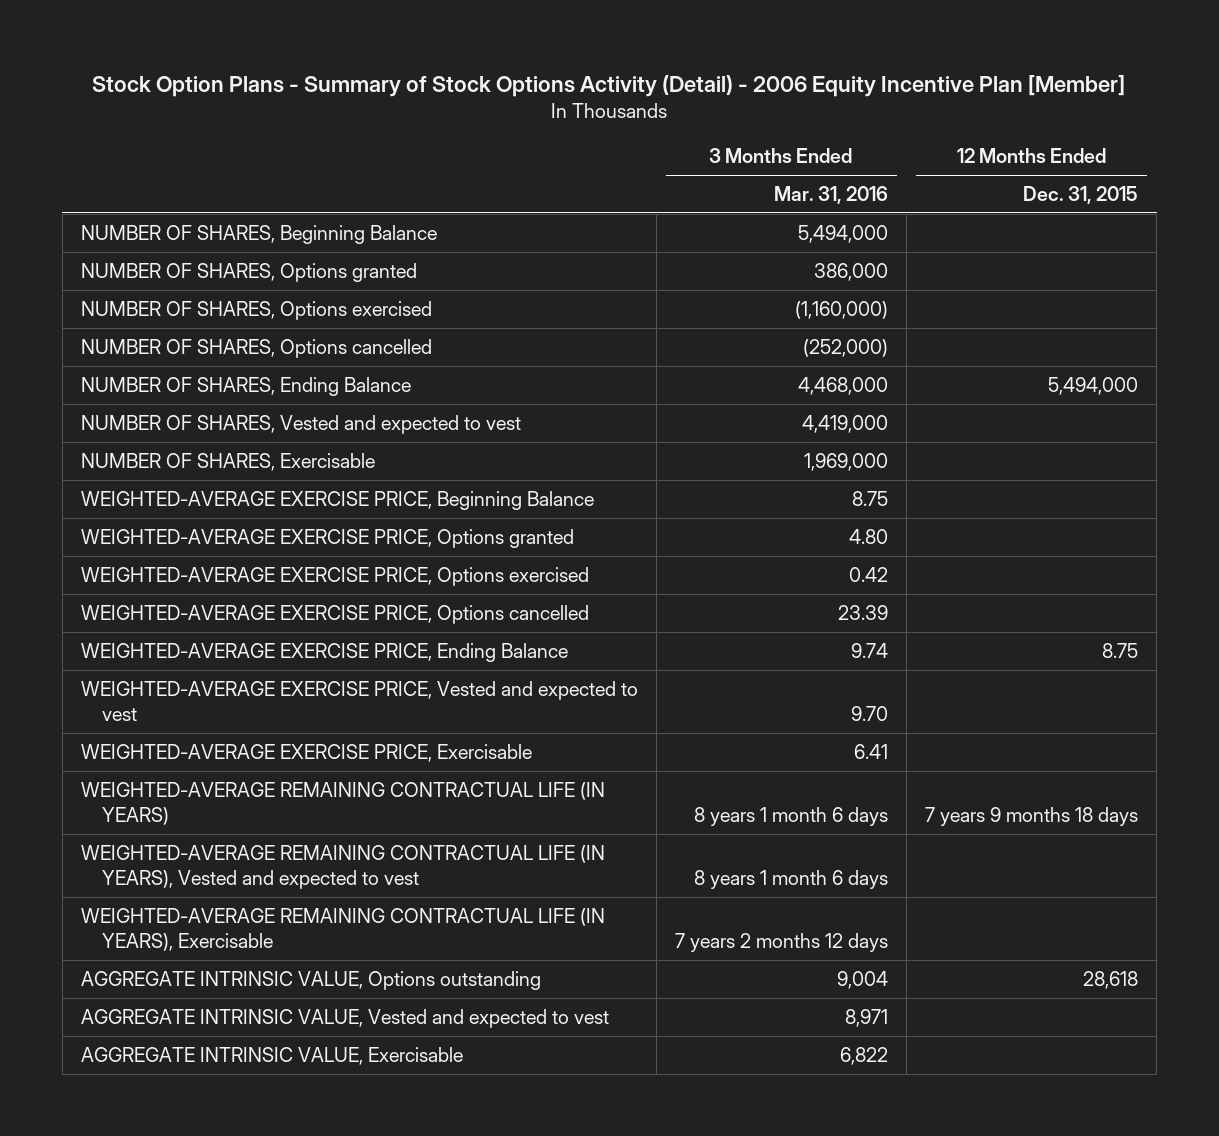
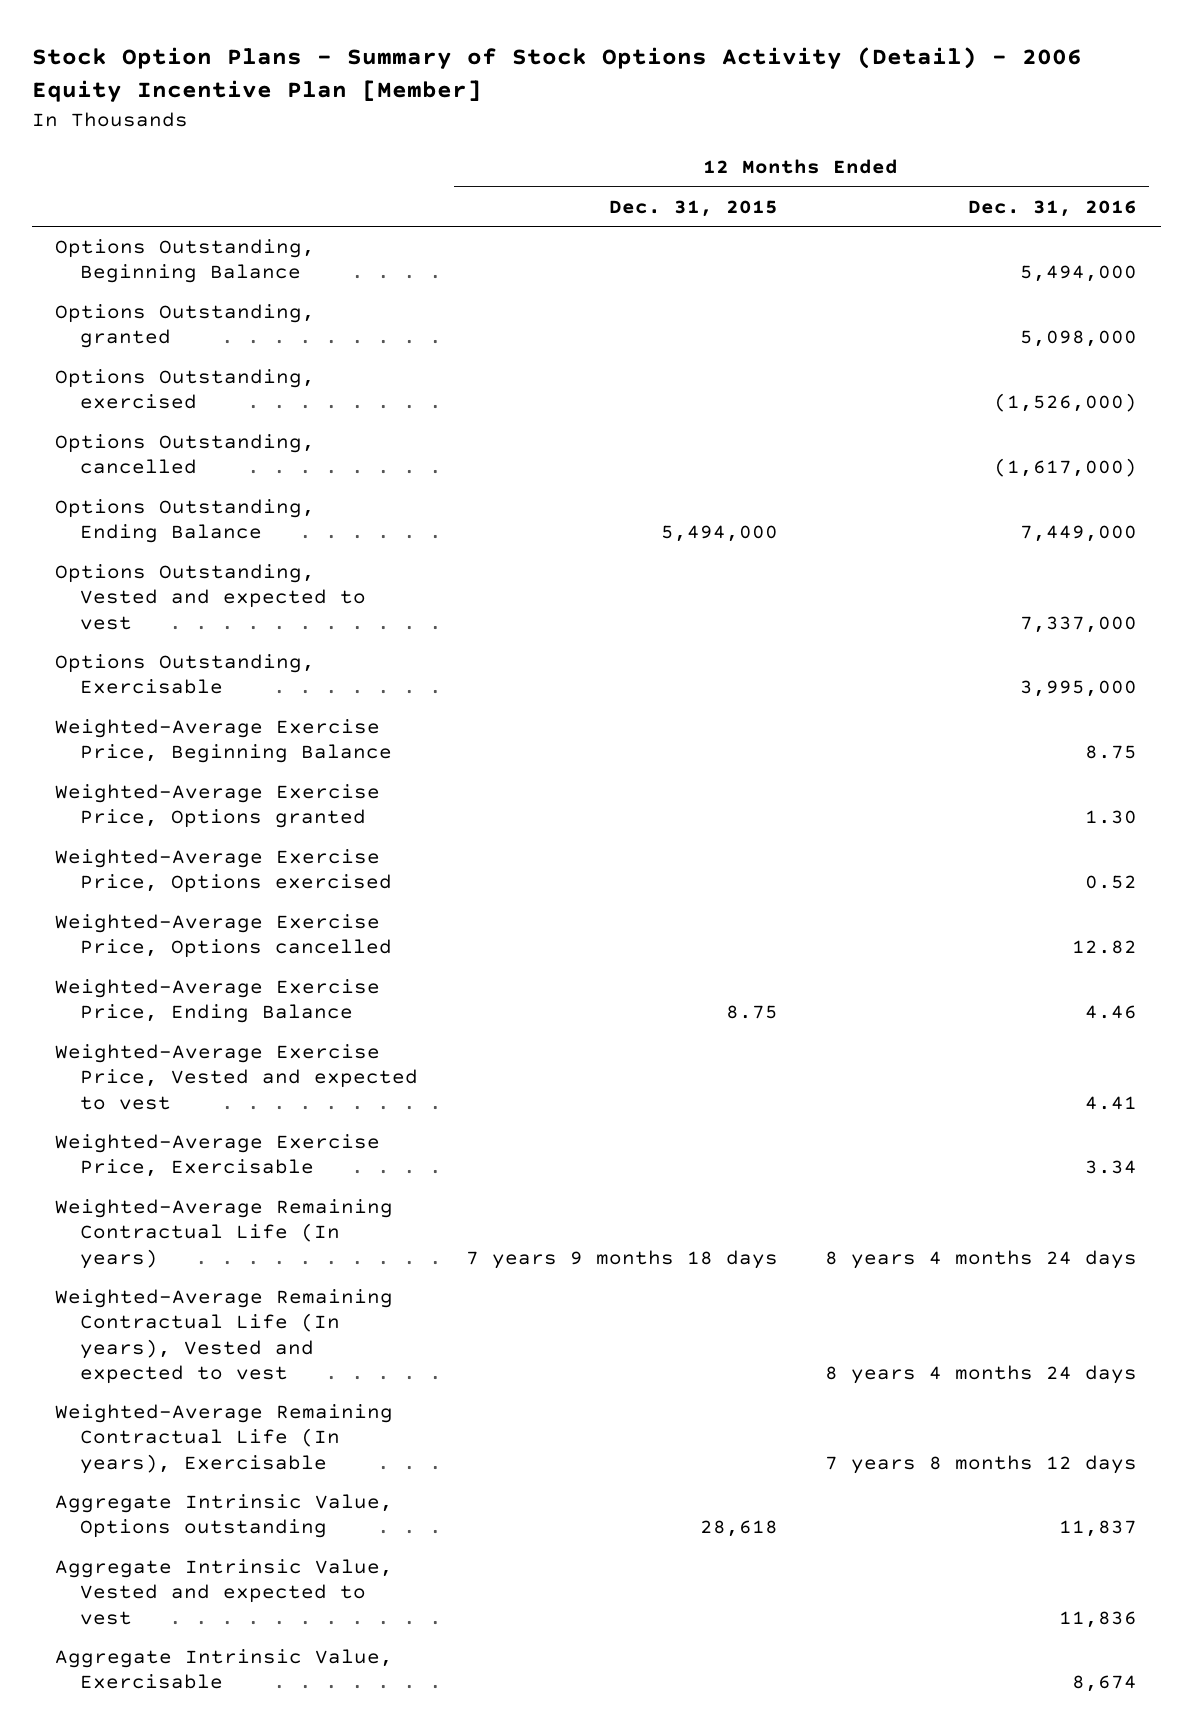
- | 3 Months Ended Mar. 31, 2016 | 12 Months Ended Dec. 31, 2015
+ | 12 Months Ended Dec. 31, 2015 | 12 Months Ended Dec. 31, 2016
- NUMBER OF SHARES, Beginning Balance | 5,494,000 |
- NUMBER OF SHARES, Options granted | 386,000 |
- NUMBER OF SHARES, Options exercised | (1,160,000) |
- NUMBER OF SHARES, Options cancelled | (252,000) |
- NUMBER OF SHARES, Ending Balance | 4,468,000 | 5,494,000
- NUMBER OF SHARES, Vested and expected to vest | 4,419,000 |
- NUMBER OF SHARES, Exercisable | 1,969,000 |
- WEIGHTED-AVERAGE EXERCISE PRICE, Beginning Balance | 8.75 |
- WEIGHTED-AVERAGE EXERCISE PRICE, Options granted | 4.80 |
- WEIGHTED-AVERAGE EXERCISE PRICE, Options exercised | 0.42 |
- WEIGHTED-AVERAGE EXERCISE PRICE, Options cancelled | 23.39 |
- WEIGHTED-AVERAGE EXERCISE PRICE, Ending Balance | 9.74 | 8.75
- WEIGHTED-AVERAGE EXERCISE PRICE, Vested and expected to vest | 9.70 |
- WEIGHTED-AVERAGE EXERCISE PRICE, Exercisable | 6.41 |
- WEIGHTED-AVERAGE REMAINING CONTRACTUAL LIFE (IN YEARS) | 8 years 1 month 6 days | 7 years 9 months 18 days
- WEIGHTED-AVERAGE REMAINING CONTRACTUAL LIFE (IN YEARS), Vested and expected to vest | 8 years 1 month 6 days |
- WEIGHTED-AVERAGE REMAINING CONTRACTUAL LIFE (IN YEARS), Exercisable | 7 years 2 months 12 days |
- AGGREGATE INTRINSIC VALUE, Options outstanding | 9,004 | 28,618
- AGGREGATE INTRINSIC VALUE, Vested and expected to vest | 8,971 |
- AGGREGATE INTRINSIC VALUE, Exercisable | 6,822 |
+ Options Outstanding, Beginning Balance | | 5,494,000
+ Options Outstanding, granted | | 5,098,000
+ Options Outstanding, exercised | | (1,526,000)
+ Options Outstanding, cancelled | | (1,617,000)
+ Options Outstanding, Ending Balance | 5,494,000 | 7,449,000
+ Options Outstanding, Vested and expected to vest | | 7,337,000
+ Options Outstanding, Exercisable | | 3,995,000
+ Weighted-Average Exercise Price, Beginning Balance | | 8.75
+ Weighted-Average Exercise Price, Options granted | | 1.30
+ Weighted-Average Exercise Price, Options exercised | | 0.52
+ Weighted-Average Exercise Price, Options cancelled | | 12.82
+ Weighted-Average Exercise Price, Ending Balance | 8.75 | 4.46
+ Weighted-Average Exercise Price, Vested and expected to vest | | 4.41
+ Weighted-Average Exercise Price, Exercisable | | 3.34
+ Weighted-Average Remaining Contractual Life (In years) | 7 years 9 months 18 days | 8 years 4 months 24 days
+ Weighted-Average Remaining Contractual Life (In years), Vested and expected to vest | | 8 years 4 months 24 days
+ Weighted-Average Remaining Contractual Life (In years), Exercisable | | 7 years 8 months 12 days
+ Aggregate Intrinsic Value, Options outstanding | 28,618 | 11,837
+ Aggregate Intrinsic Value, Vested and expected to vest | | 11,836
+ Aggregate Intrinsic Value, Exercisable | | 8,674

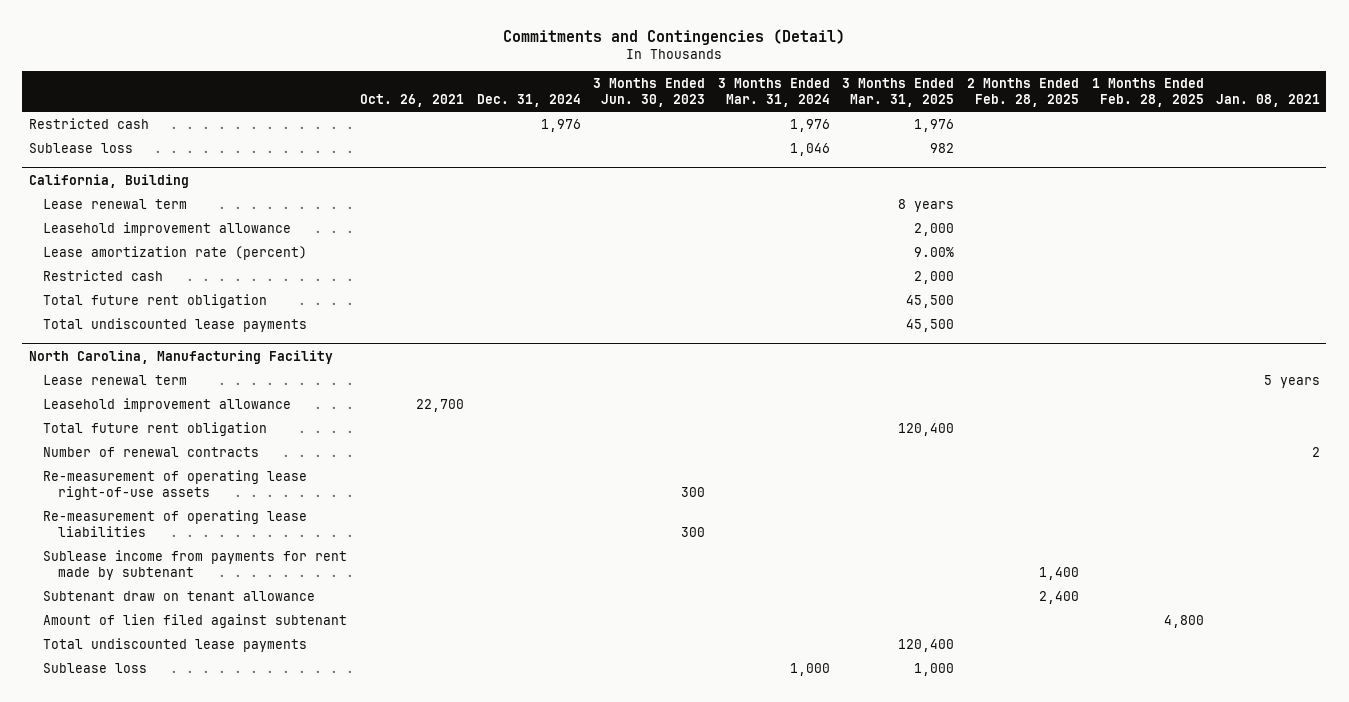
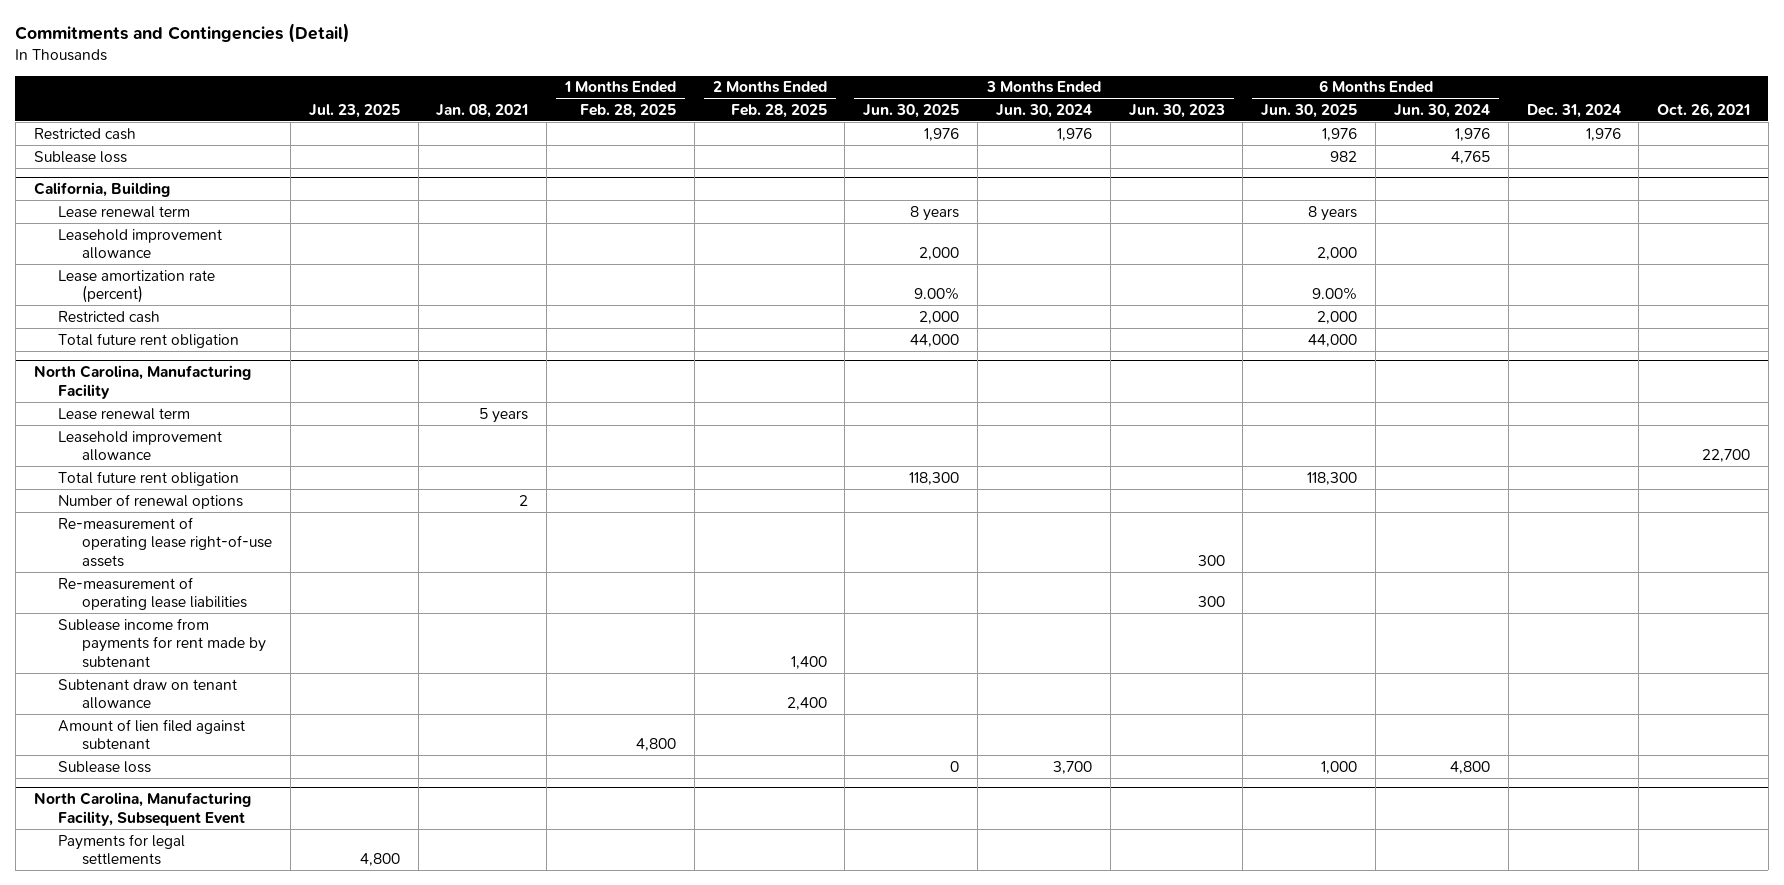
- | Oct. 26, 2021 | Dec. 31, 2024 | 3 Months Ended Jun. 30, 2023 | 3 Months Ended Mar. 31, 2024 | 3 Months Ended Mar. 31, 2025 | 2 Months Ended Feb. 28, 2025 | 1 Months Ended Feb. 28, 2025 | Jan. 08, 2021
+ | Jul. 23, 2025 | Jan. 08, 2021 | 1 Months Ended Feb. 28, 2025 | 2 Months Ended Feb. 28, 2025 | 3 Months Ended Jun. 30, 2025 | 3 Months Ended Jun. 30, 2024 | 3 Months Ended Jun. 30, 2023 | 6 Months Ended Jun. 30, 2025 | 6 Months Ended Jun. 30, 2024 | Dec. 31, 2024 | Oct. 26, 2021
@ California, Building
- Total undiscounted lease payments | | | | | 45,500 | | |
@ North Carolina, Manufacturing Facility
- Number of renewal contracts | | | | | | | | 2
+ Number of renewal options | | 2 | | | | | | | | |
- Total undiscounted lease payments | | | | | 120,400 | | |
+ North Carolina, Manufacturing Facility, Subsequent Event
+ Payments for legal settlements | 4,800 | | | | | | | | | |

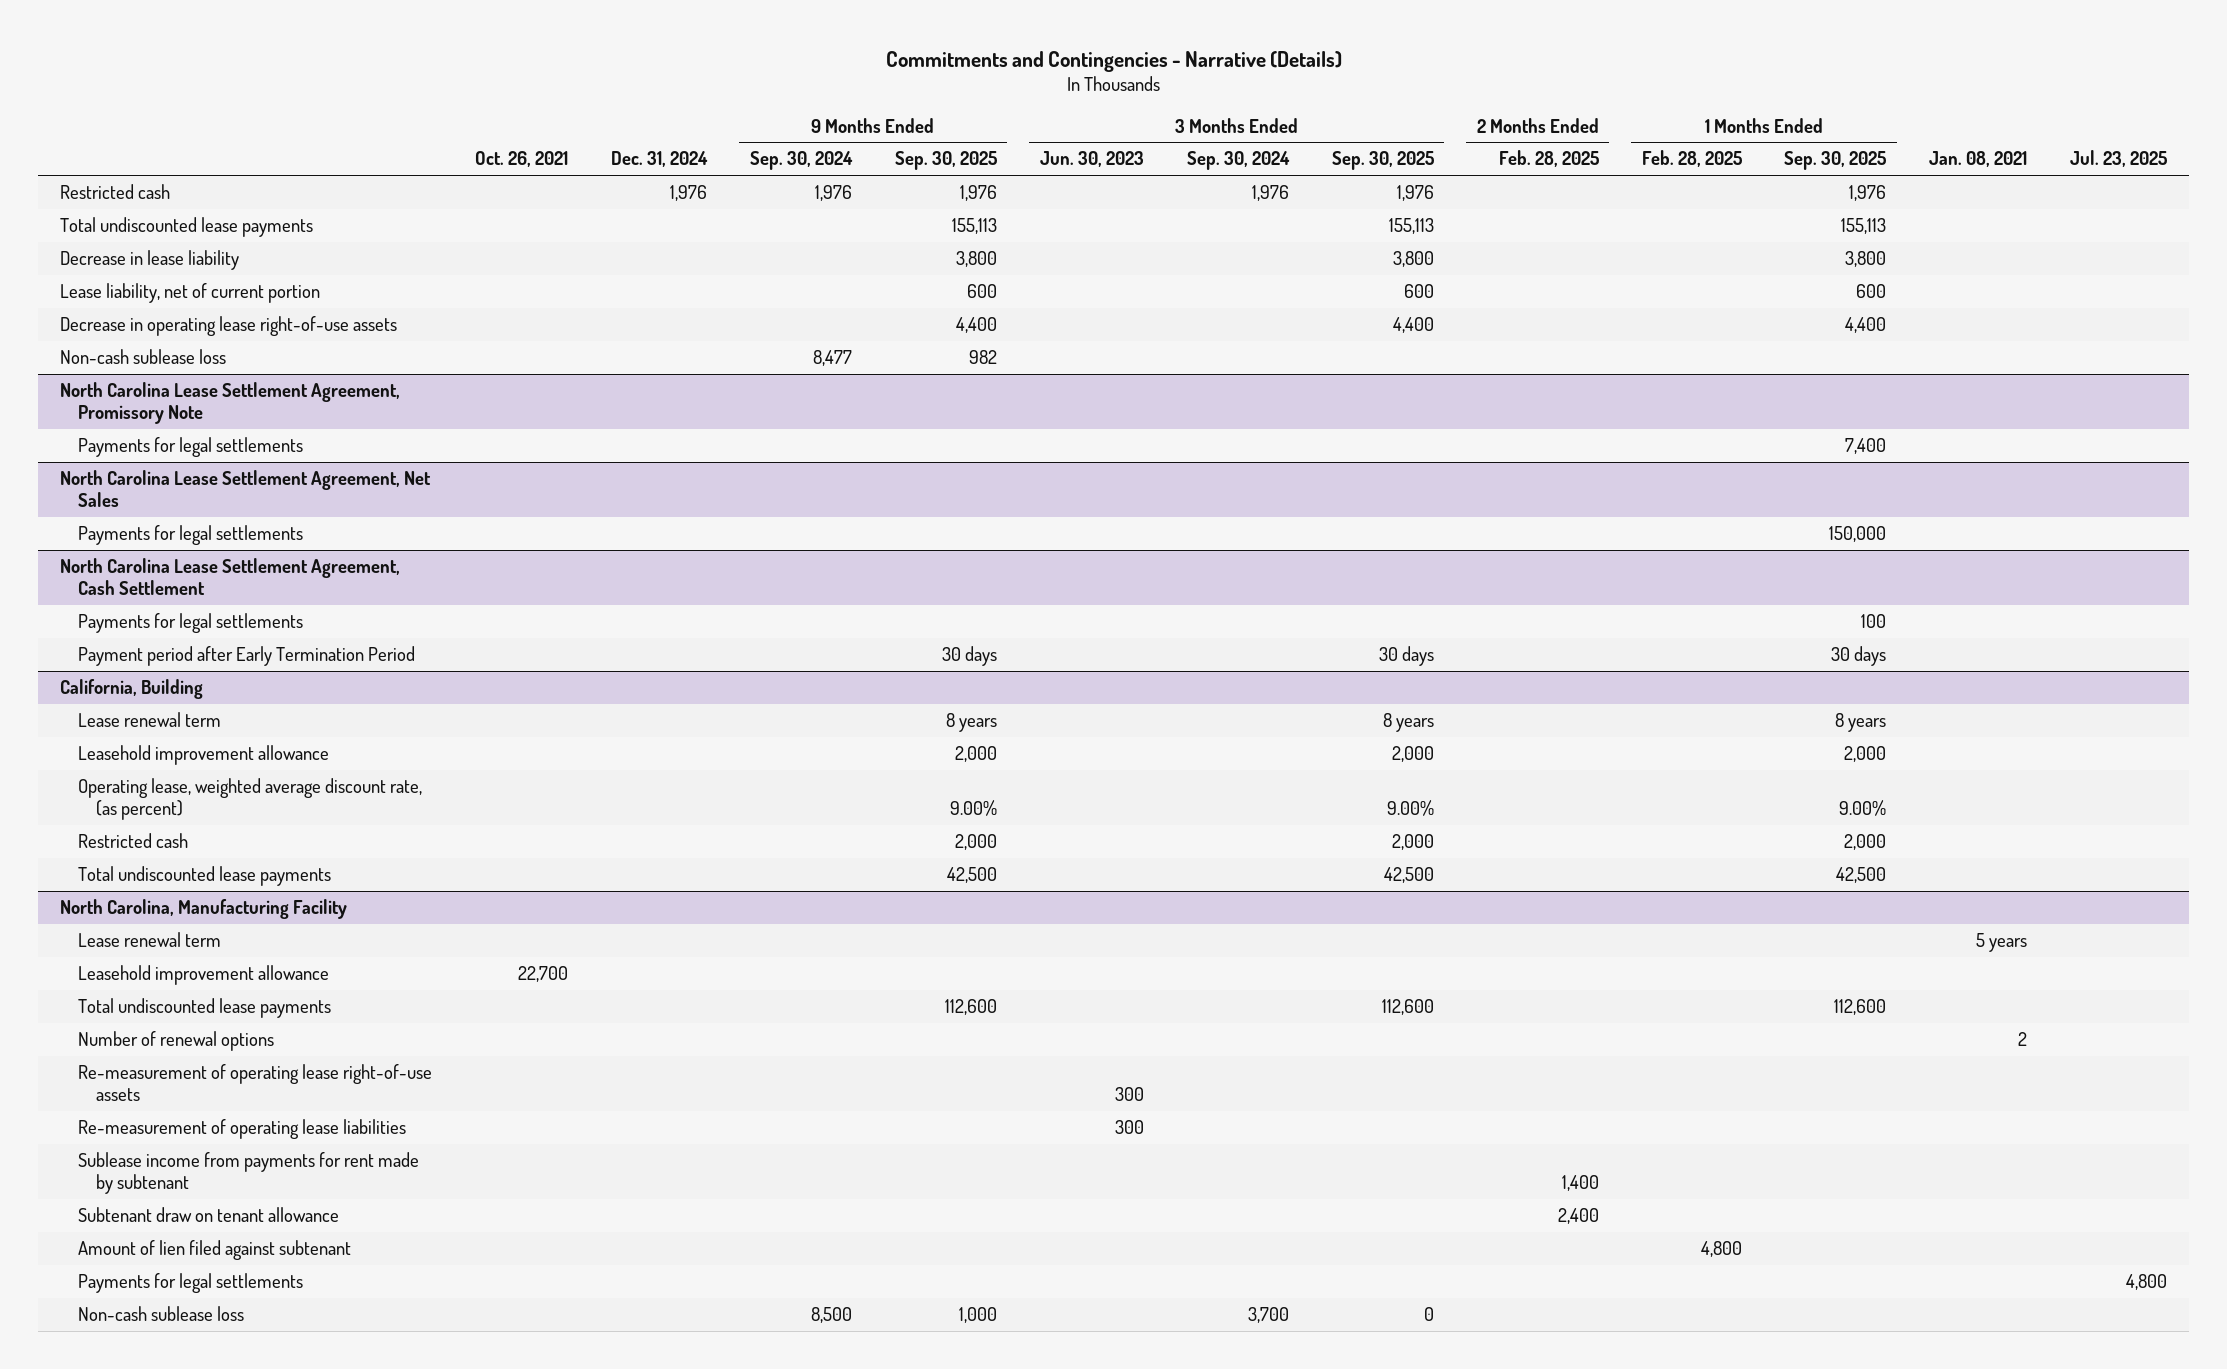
- Commitments and Contingencies (Detail)
+ Commitments and Contingencies - Narrative (Details)
- | Jul. 23, 2025 | Jan. 08, 2021 | 1 Months Ended Feb. 28, 2025 | 2 Months Ended Feb. 28, 2025 | 3 Months Ended Jun. 30, 2025 | 3 Months Ended Jun. 30, 2024 | 3 Months Ended Jun. 30, 2023 | 6 Months Ended Jun. 30, 2025 | 6 Months Ended Jun. 30, 2024 | Dec. 31, 2024 | Oct. 26, 2021
+ | Oct. 26, 2021 | Dec. 31, 2024 | 9 Months Ended Sep. 30, 2024 | 9 Months Ended Sep. 30, 2025 | 3 Months Ended Jun. 30, 2023 | 3 Months Ended Sep. 30, 2024 | 3 Months Ended Sep. 30, 2025 | 2 Months Ended Feb. 28, 2025 | 1 Months Ended Feb. 28, 2025 | 1 Months Ended Sep. 30, 2025 | Jan. 08, 2021 | Jul. 23, 2025
- Sublease loss | | | | | | | | 982 | 4,765 | |
+ Total undiscounted lease payments | | | | 155,113 | | | 155,113 | | | 155,113 | |
+ Decrease in lease liability | | | | 3,800 | | | 3,800 | | | 3,800 | |
+ Lease liability, net of current portion | | | | 600 | | | 600 | | | 600 | |
+ Decrease in operating lease right-of-use assets | | | | 4,400 | | | 4,400 | | | 4,400 | |
+ Non-cash sublease loss | | | 8,477 | 982 | | | | | | | |
+ North Carolina Lease Settlement Agreement, Promissory Note
+ Payments for legal settlements | | | | | | | | | | 7,400 | |
+ North Carolina Lease Settlement Agreement, Net Sales
+ Payments for legal settlements | | | | | | | | | | 150,000 | |
+ North Carolina Lease Settlement Agreement, Cash Settlement
+ Payments for legal settlements | | | | | | | | | | 100 | |
+ Payment period after Early Termination Period | | | | 30 days | | | 30 days | | | 30 days | |
@ California, Building
- Lease amortization rate (percent) | | | | | 9.00% | | | 9.00% | | |
+ Operating lease, weighted average discount rate, (as percent) | | | | 9.00% | | | 9.00% | | | 9.00% | |
- Total future rent obligation | | | | | 44,000 | | | 44,000 | | |
+ Total undiscounted lease payments | | | | 42,500 | | | 42,500 | | | 42,500 | |
@ North Carolina, Manufacturing Facility
- Total future rent obligation | | | | | 118,300 | | | 118,300 | | |
+ Total undiscounted lease payments | | | | 112,600 | | | 112,600 | | | 112,600 | |
- Sublease loss | | | | | 0 | 3,700 | | 1,000 | 4,800 | |
- North Carolina, Manufacturing Facility, Subsequent Event
- Payments for legal settlements | 4,800 | | | | | | | | | |
@ North Carolina, Manufacturing Facility
+ Payments for legal settlements | | | | | | | | | | | | 4,800
+ Non-cash sublease loss | | | 8,500 | 1,000 | | 3,700 | 0 | | | | |

